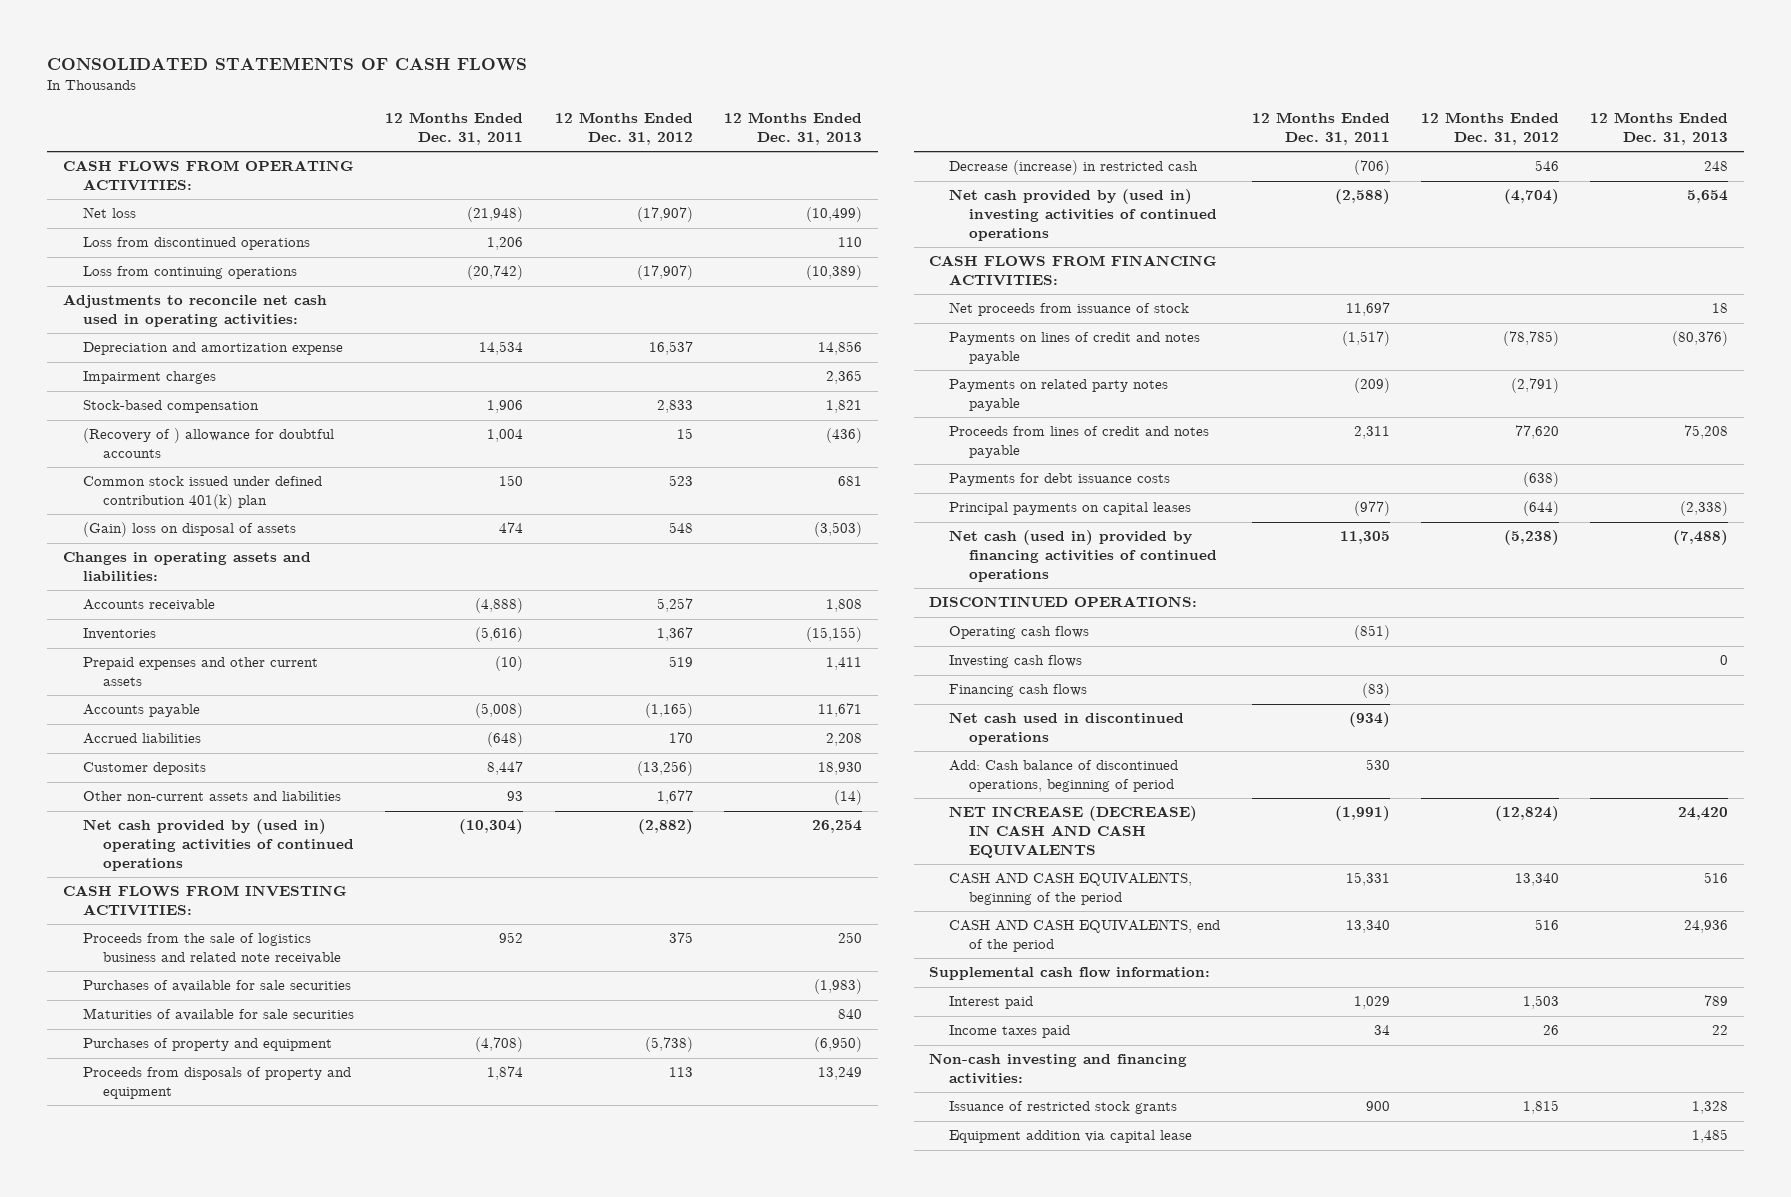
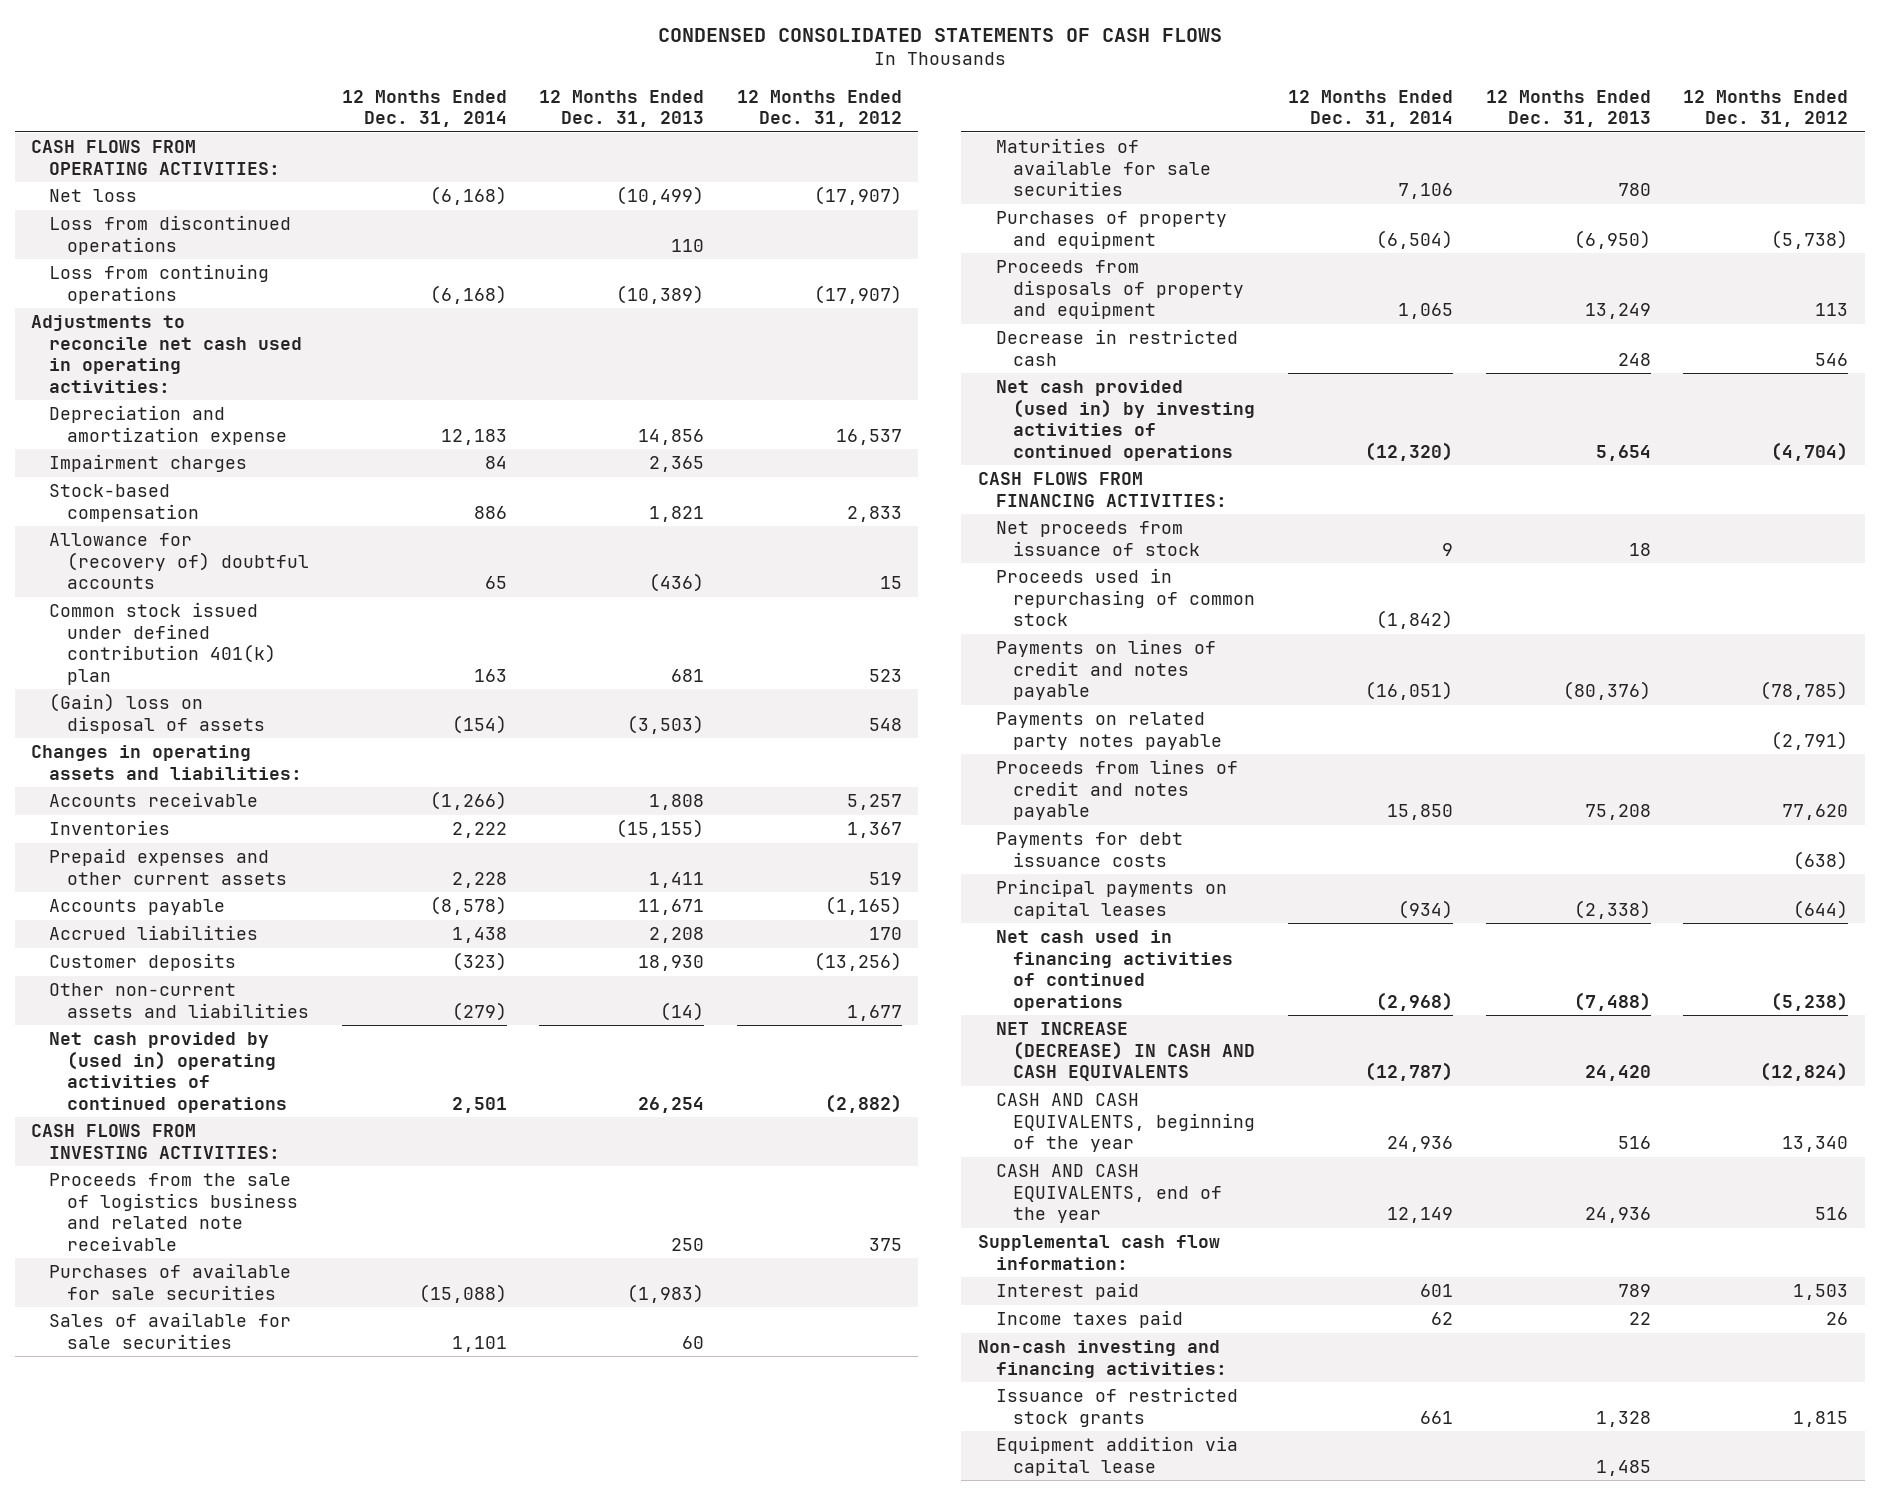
- CONSOLIDATED STATEMENTS OF CASH FLOWS
+ CONDENSED CONSOLIDATED STATEMENTS OF CASH FLOWS
- | 12 Months Ended Dec. 31, 2011 | 12 Months Ended Dec. 31, 2012 | 12 Months Ended Dec. 31, 2013
+ | 12 Months Ended Dec. 31, 2014 | 12 Months Ended Dec. 31, 2013 | 12 Months Ended Dec. 31, 2012
- (Recovery of ) allowance for doubtful accounts | 1,004 | 15 | (436)
+ Allowance for (recovery of) doubtful accounts | 65 | (436) | 15
- Maturities of available for sale securities | | | 840
+ Sales of available for sale securities | 1,101 | 60 |
+ Maturities of available for sale securities | 7,106 | 780 |
- Decrease (increase) in restricted cash | (706) | 546 | 248
- Net cash provided by (used in) investing activities of continued operations | (2,588) | (4,704) | 5,654
+ Decrease in restricted cash | | 248 | 546
+ Net cash provided (used in) by investing activities of continued operations | (12,320) | 5,654 | (4,704)
+ Proceeds used in repurchasing of common stock | (1,842) | |
- Net cash (used in) provided by financing activities of continued operations | 11,305 | (5,238) | (7,488)
- DISCONTINUED OPERATIONS:
- Operating cash flows | (851) | |
- Investing cash flows | | | 0
- Financing cash flows | (83) | |
- Net cash used in discontinued operations | (934) | |
- Add: Cash balance of discontinued operations, beginning of period | 530 | |
+ Net cash used in financing activities of continued operations | (2,968) | (7,488) | (5,238)
- CASH AND CASH EQUIVALENTS, beginning of the period | 15,331 | 13,340 | 516
- CASH AND CASH EQUIVALENTS, end of the period | 13,340 | 516 | 24,936
+ CASH AND CASH EQUIVALENTS, beginning of the year | 24,936 | 516 | 13,340
+ CASH AND CASH EQUIVALENTS, end of the year | 12,149 | 24,936 | 516

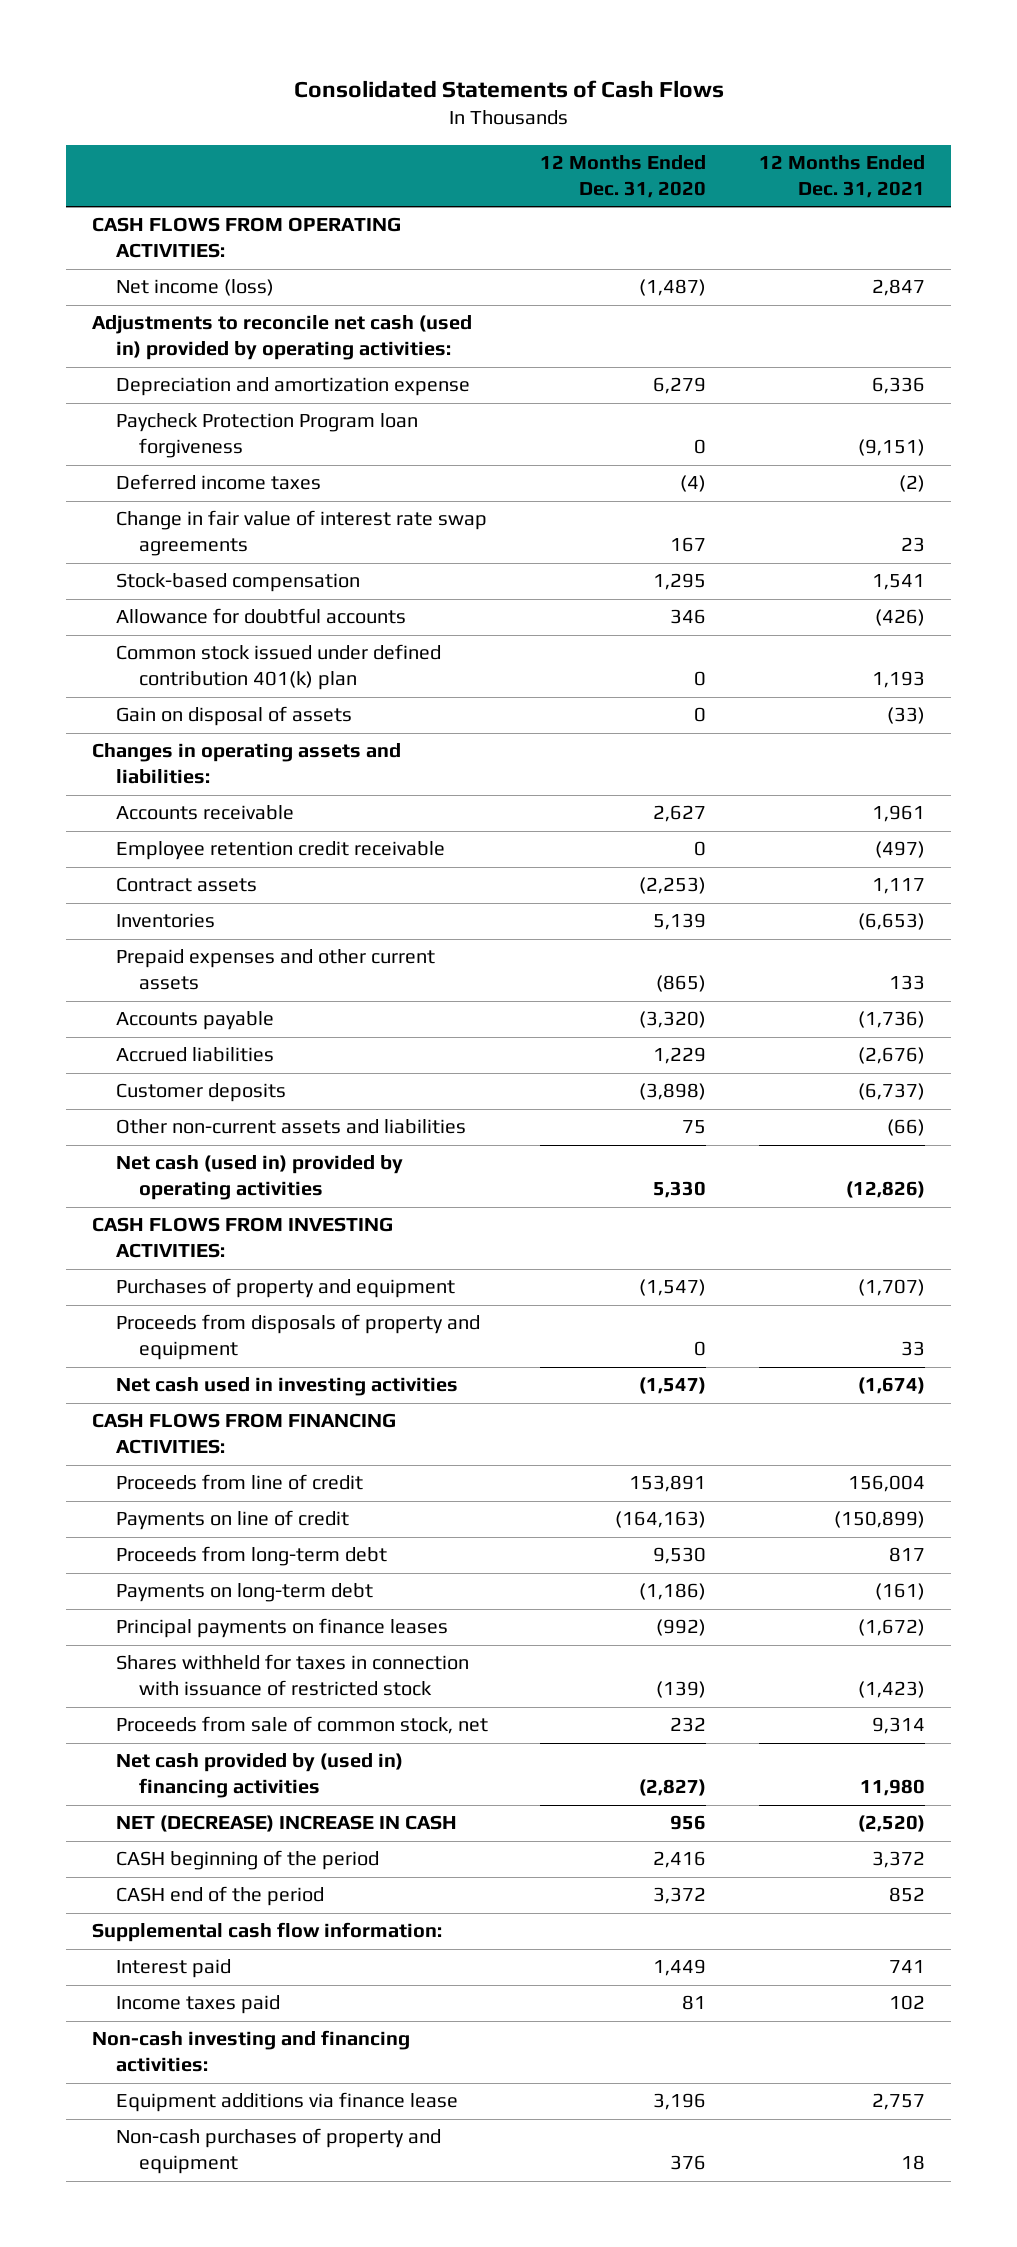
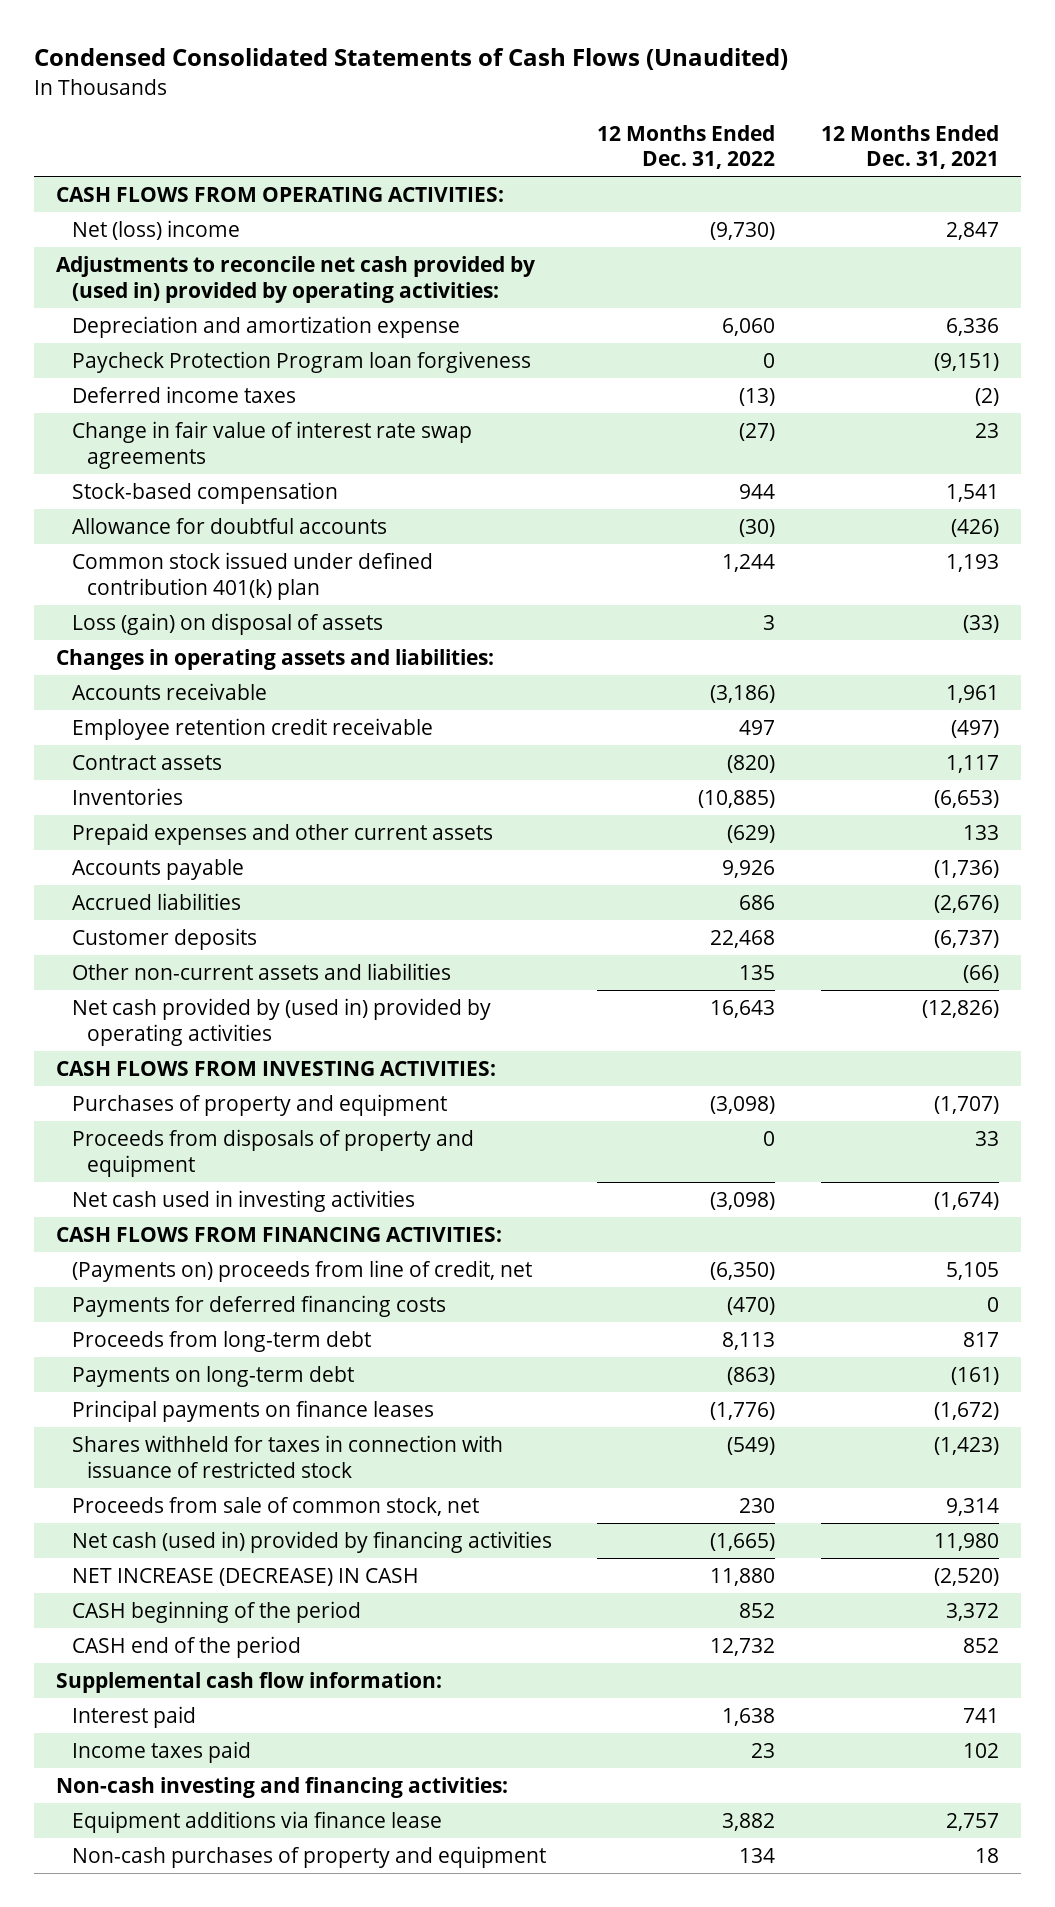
- Consolidated Statements of Cash Flows
+ Condensed Consolidated Statements of Cash Flows (Unaudited)
- | 12 Months Ended Dec. 31, 2020 | 12 Months Ended Dec. 31, 2021
+ | 12 Months Ended Dec. 31, 2022 | 12 Months Ended Dec. 31, 2021
- Net income (loss) | (1,487) | 2,847
- Adjustments to reconcile net cash (used in) provided by operating activities:
+ Net (loss) income | (9,730) | 2,847
+ Adjustments to reconcile net cash provided by (used in) provided by operating activities:
- Gain on disposal of assets | 0 | (33)
+ Loss (gain) on disposal of assets | 3 | (33)
- Net cash (used in) provided by operating activities | 5,330 | (12,826)
+ Net cash provided by (used in) provided by operating activities | 16,643 | (12,826)
- Proceeds from line of credit | 153,891 | 156,004
- Payments on line of credit | (164,163) | (150,899)
+ (Payments on) proceeds from line of credit, net | (6,350) | 5,105
+ Payments for deferred financing costs | (470) | 0
- Net cash provided by (used in) financing activities | (2,827) | 11,980
- NET (DECREASE) INCREASE IN CASH | 956 | (2,520)
+ Net cash (used in) provided by financing activities | (1,665) | 11,980
+ NET INCREASE (DECREASE) IN CASH | 11,880 | (2,520)

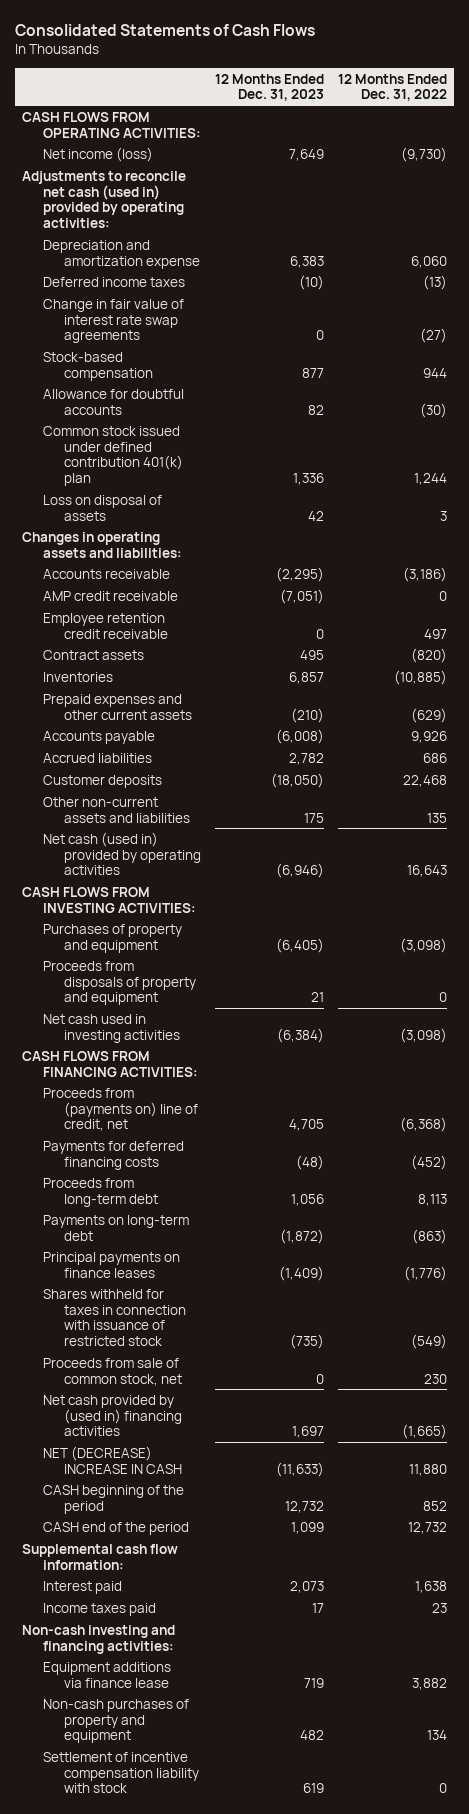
- Condensed Consolidated Statements of Cash Flows (Unaudited)
+ Consolidated Statements of Cash Flows
- | 12 Months Ended Dec. 31, 2022 | 12 Months Ended Dec. 31, 2021
+ | 12 Months Ended Dec. 31, 2023 | 12 Months Ended Dec. 31, 2022
- Net (loss) income | (9,730) | 2,847
- Adjustments to reconcile net cash provided by (used in) provided by operating activities:
+ Net income (loss) | 7,649 | (9,730)
+ Adjustments to reconcile net cash (used in) provided by operating activities:
- Paycheck Protection Program loan forgiveness | 0 | (9,151)
- Loss (gain) on disposal of assets | 3 | (33)
+ Loss on disposal of assets | 42 | 3
+ AMP credit receivable | (7,051) | 0
- Net cash provided by (used in) provided by operating activities | 16,643 | (12,826)
+ Net cash (used in) provided by operating activities | (6,946) | 16,643
- (Payments on) proceeds from line of credit, net | (6,350) | 5,105
- Payments for deferred financing costs | (470) | 0
+ Proceeds from (payments on) line of credit, net | 4,705 | (6,368)
+ Payments for deferred financing costs | (48) | (452)
- Net cash (used in) provided by financing activities | (1,665) | 11,980
- NET INCREASE (DECREASE) IN CASH | 11,880 | (2,520)
+ Net cash provided by (used in) financing activities | 1,697 | (1,665)
+ NET (DECREASE) INCREASE IN CASH | (11,633) | 11,880
+ Settlement of incentive compensation liability with stock | 619 | 0

